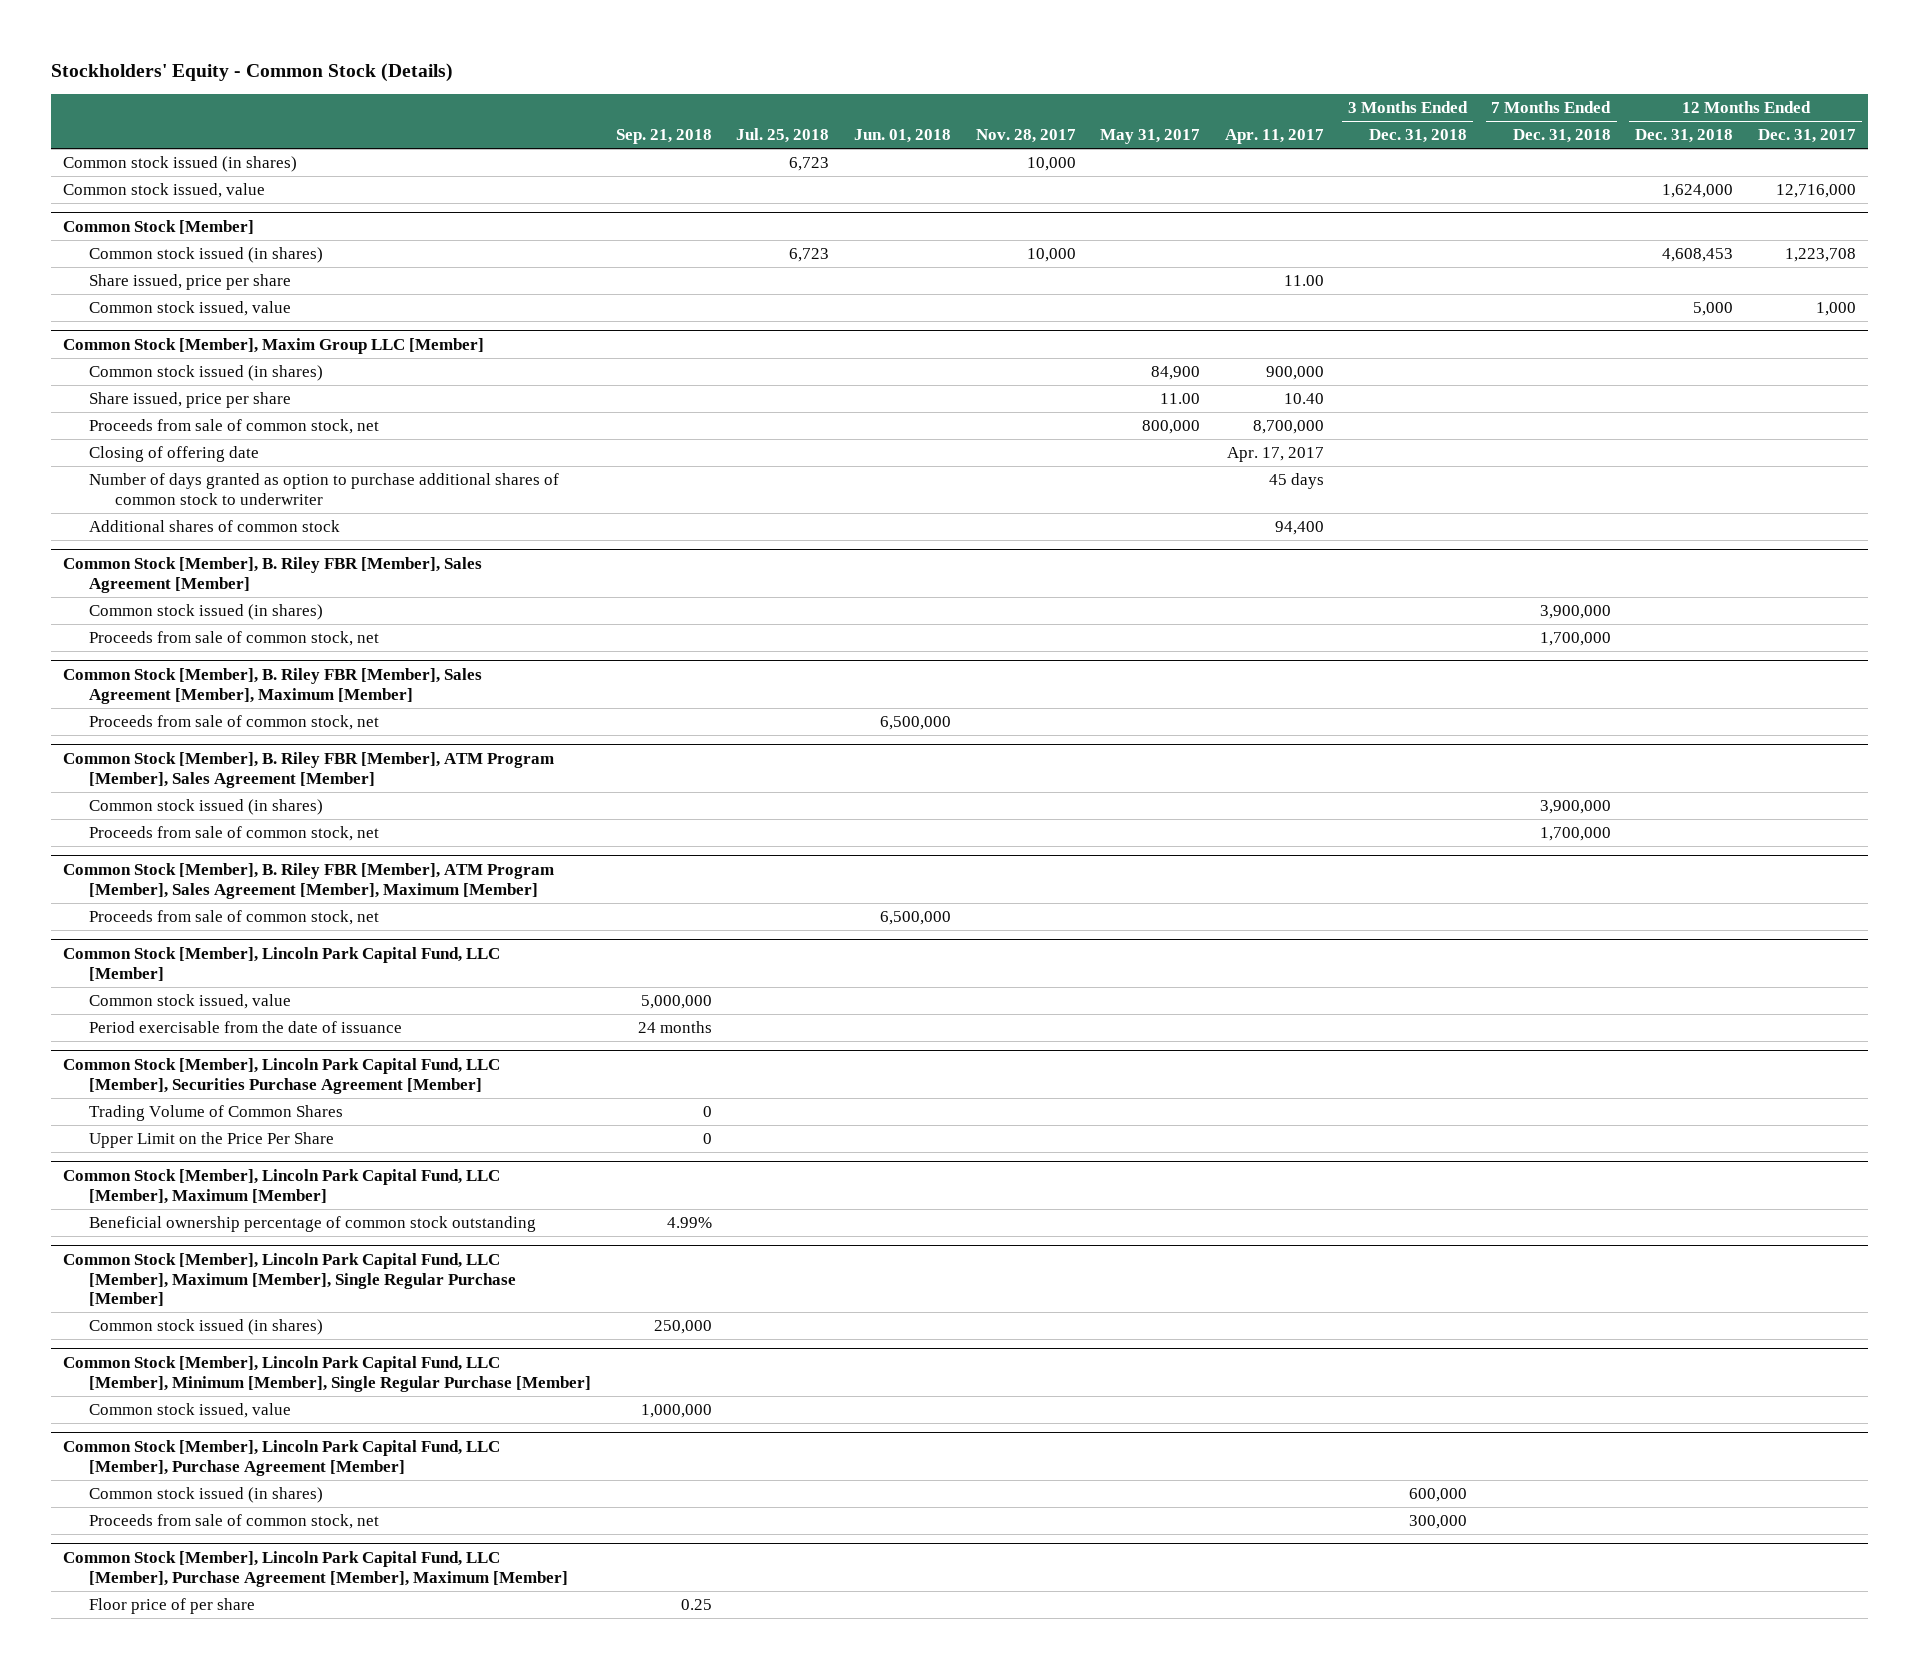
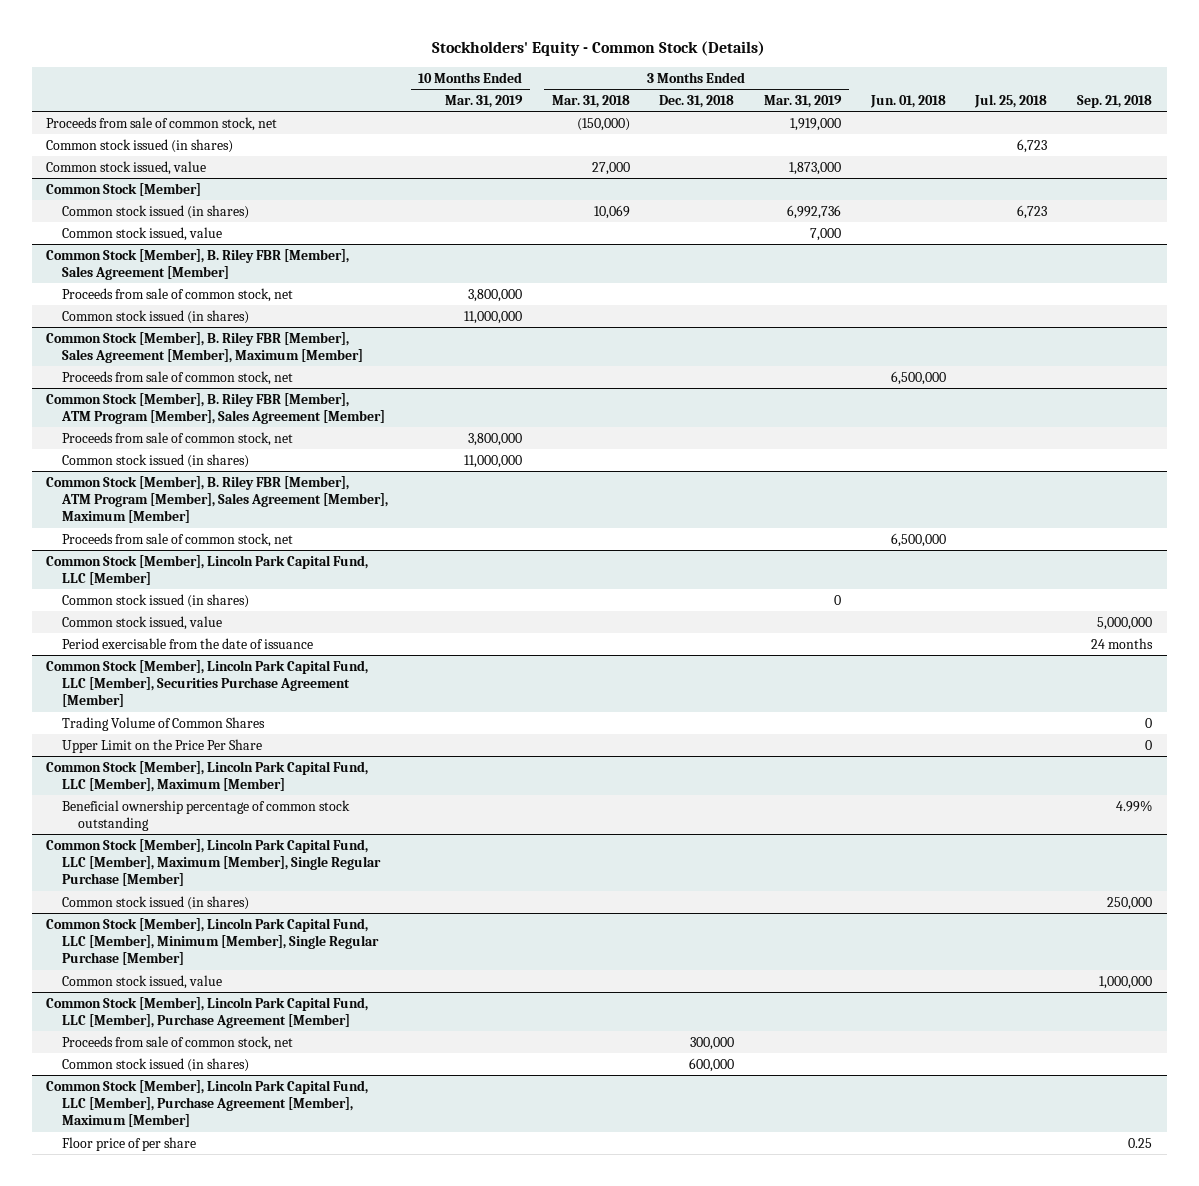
- | Sep. 21, 2018 | Jul. 25, 2018 | Jun. 01, 2018 | Nov. 28, 2017 | May 31, 2017 | Apr. 11, 2017 | 3 Months Ended Dec. 31, 2018 | 7 Months Ended Dec. 31, 2018 | 12 Months Ended Dec. 31, 2018 | 12 Months Ended Dec. 31, 2017
+ | 10 Months Ended Mar. 31, 2019 | 3 Months Ended Mar. 31, 2018 | 3 Months Ended Dec. 31, 2018 | 3 Months Ended Mar. 31, 2019 | Jun. 01, 2018 | Jul. 25, 2018 | Sep. 21, 2018
+ Proceeds from sale of common stock, net | | (150,000) | | 1,919,000 | | |
@ Common Stock [Member]
- Share issued, price per share | | | | | | 11.00 | | | |
- Common Stock [Member], Maxim Group LLC [Member]
- Common stock issued (in shares) | | | | | 84,900 | 900,000 | | | |
- Share issued, price per share | | | | | 11.00 | 10.40 | | | |
- Proceeds from sale of common stock, net | | | | | 800,000 | 8,700,000 | | | |
- Closing of offering date | | | | | | Apr. 17, 2017 | | | |
- Number of days granted as option to purchase additional shares of common stock to underwriter | | | | | | 45 days | | | |
- Additional shares of common stock | | | | | | 94,400 | | | |
@ Common Stock [Member], B. Riley FBR [Member], Sales Agreement [Member]
moved down: Common stock issued (in shares) | 11,000,000 | | | | | |
@ Common Stock [Member], B. Riley FBR [Member], ATM Program [Member], Sales Agreement [Member]
moved down: Common stock issued (in shares) | 11,000,000 | | | | | |
@ Common Stock [Member], Lincoln Park Capital Fund, LLC [Member]
+ Common stock issued (in shares) | | | | 0 | | |
@ Common Stock [Member], Lincoln Park Capital Fund, LLC [Member], Purchase Agreement [Member]
moved down: Common stock issued (in shares) | | | 600,000 | | | |

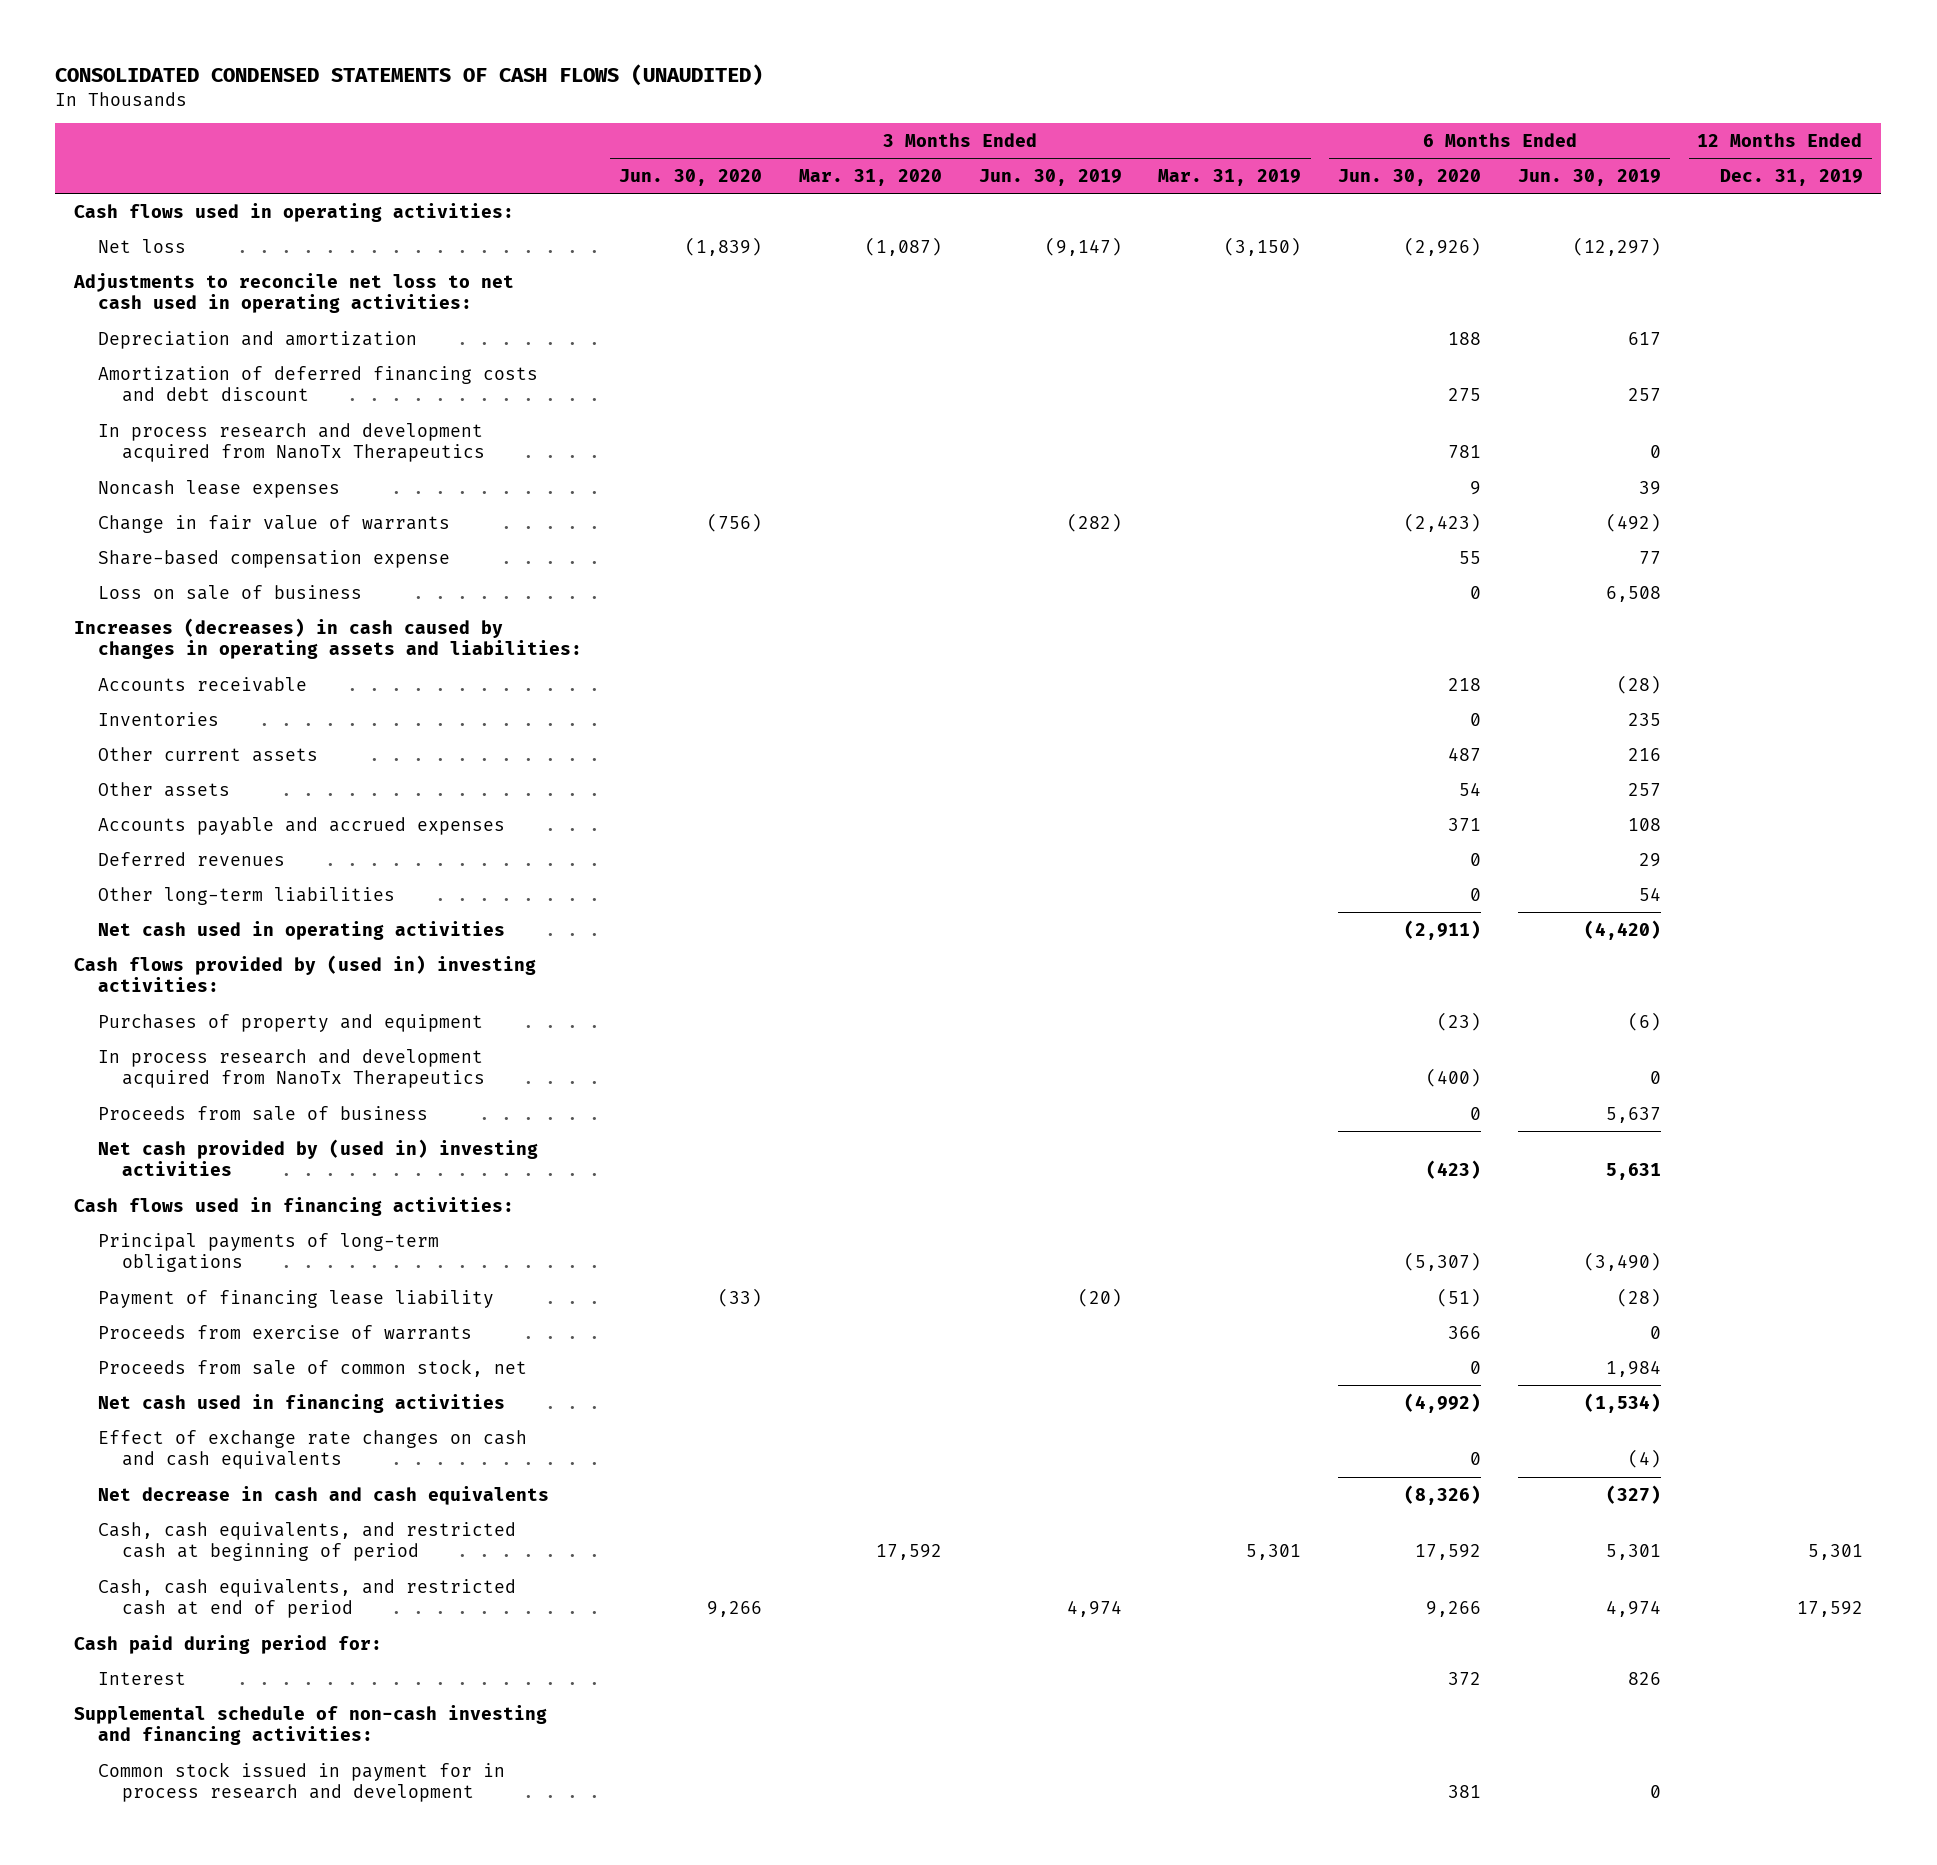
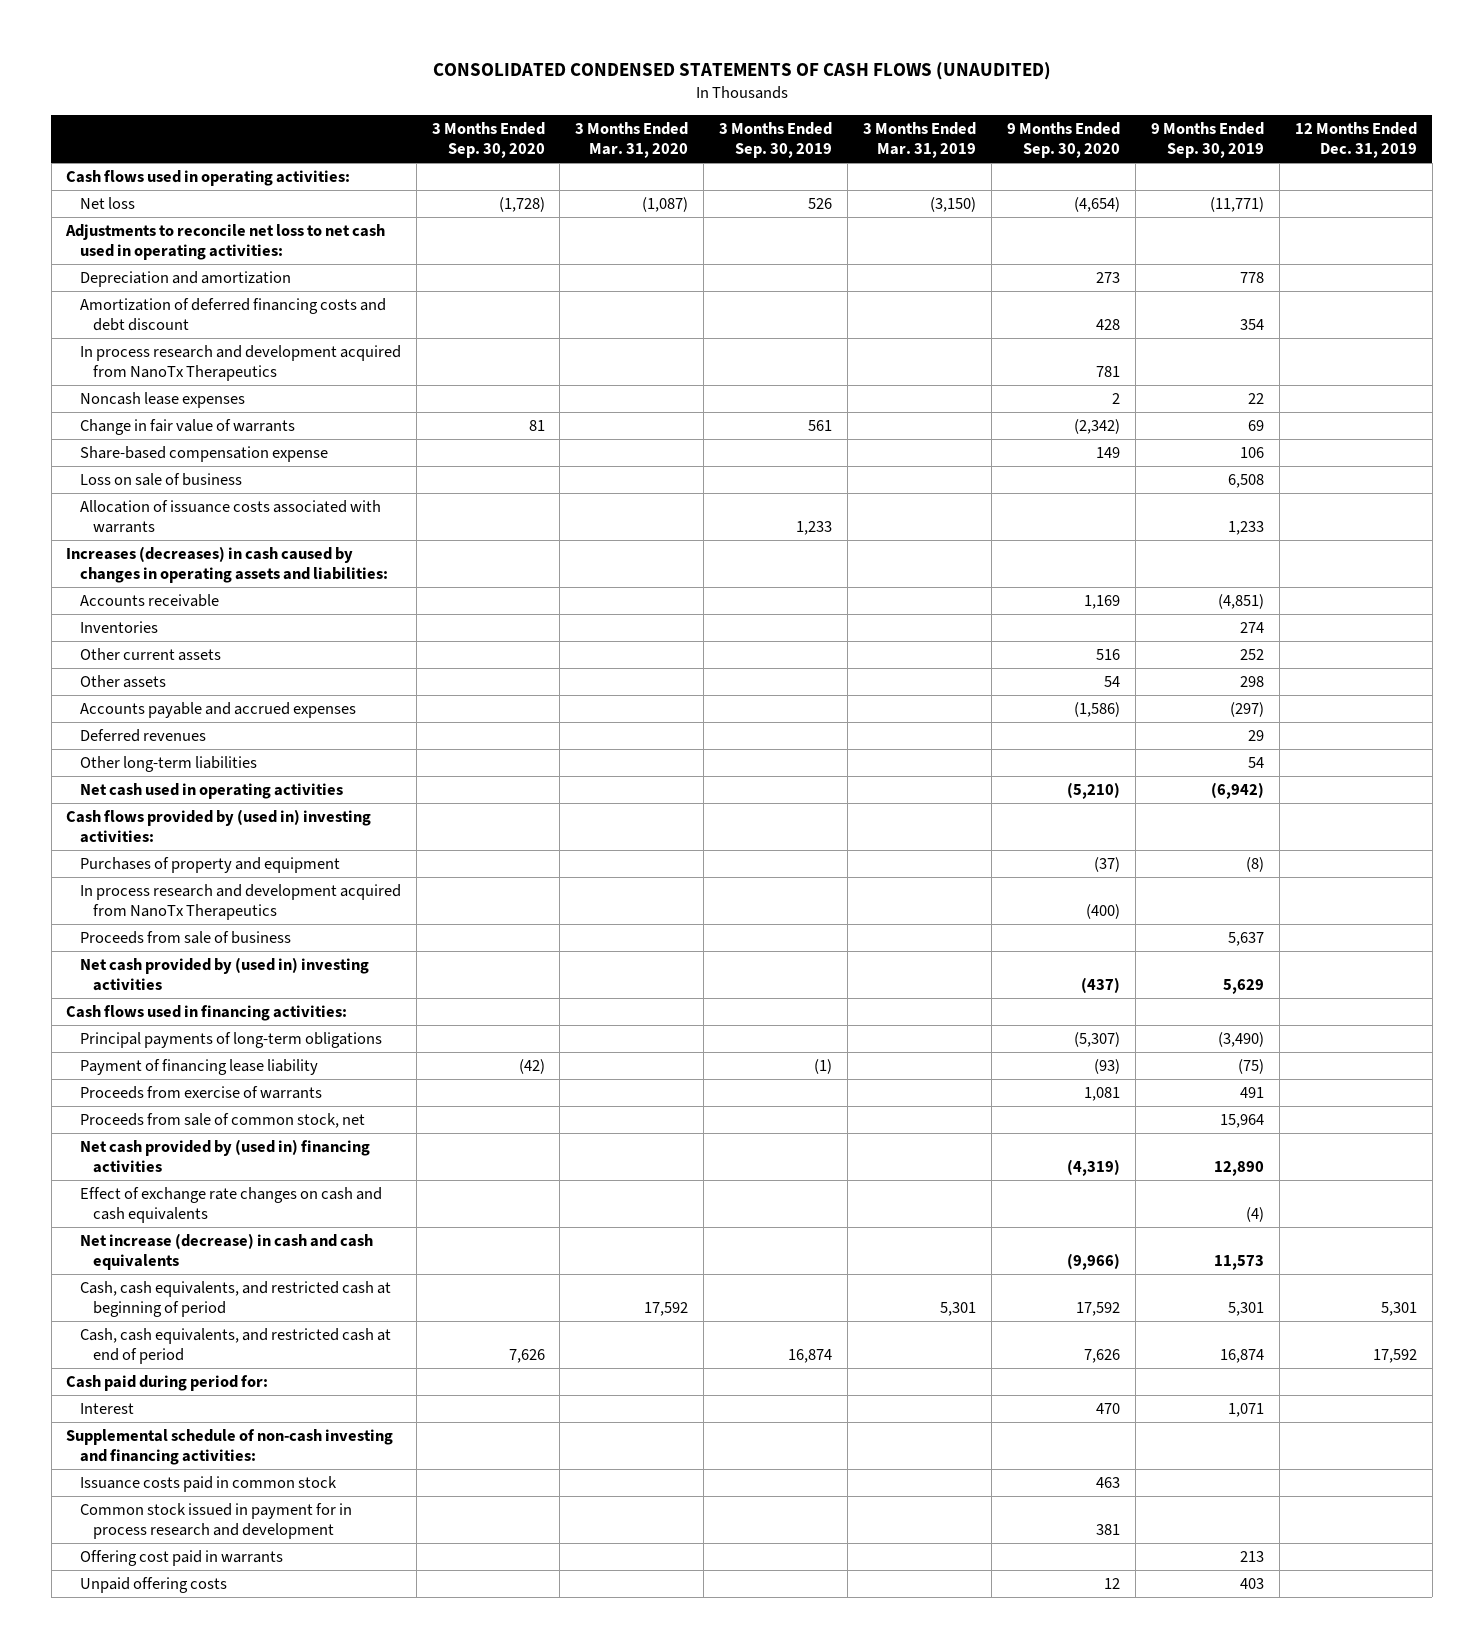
- | 3 Months Ended Jun. 30, 2020 | 3 Months Ended Mar. 31, 2020 | 3 Months Ended Jun. 30, 2019 | 3 Months Ended Mar. 31, 2019 | 6 Months Ended Jun. 30, 2020 | 6 Months Ended Jun. 30, 2019 | 12 Months Ended Dec. 31, 2019
+ | 3 Months Ended Sep. 30, 2020 | 3 Months Ended Mar. 31, 2020 | 3 Months Ended Sep. 30, 2019 | 3 Months Ended Mar. 31, 2019 | 9 Months Ended Sep. 30, 2020 | 9 Months Ended Sep. 30, 2019 | 12 Months Ended Dec. 31, 2019
+ Allocation of issuance costs associated with warrants | | | 1,233 | | | 1,233 |
- Net cash used in financing activities | | | | | (4,992) | (1,534) |
+ Net cash provided by (used in) financing activities | | | | | (4,319) | 12,890 |
- Net decrease in cash and cash equivalents | | | | | (8,326) | (327) |
+ Net increase (decrease) in cash and cash equivalents | | | | | (9,966) | 11,573 |
+ Issuance costs paid in common stock | | | | | 463 | |
+ Offering cost paid in warrants | | | | | | 213 |
+ Unpaid offering costs | | | | | 12 | 403 |

